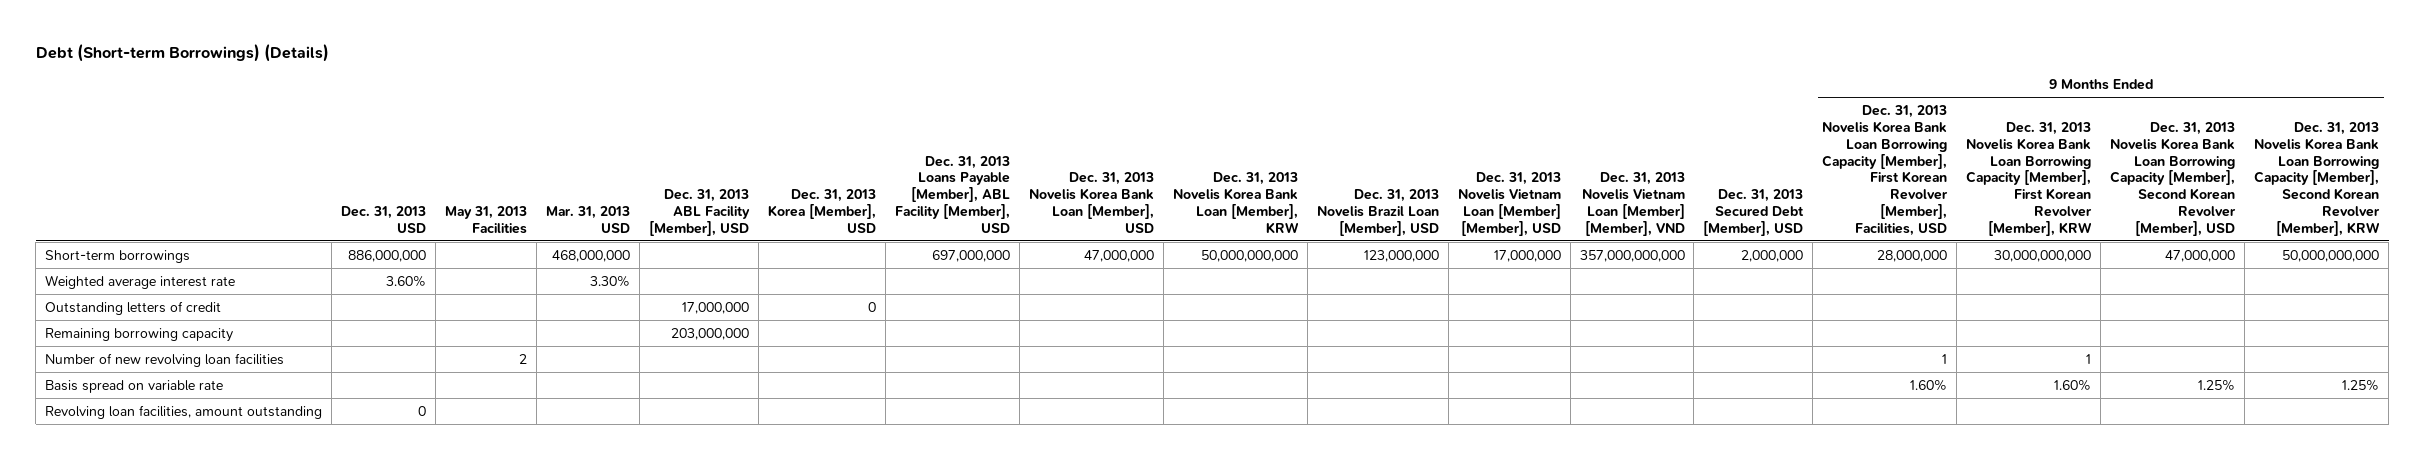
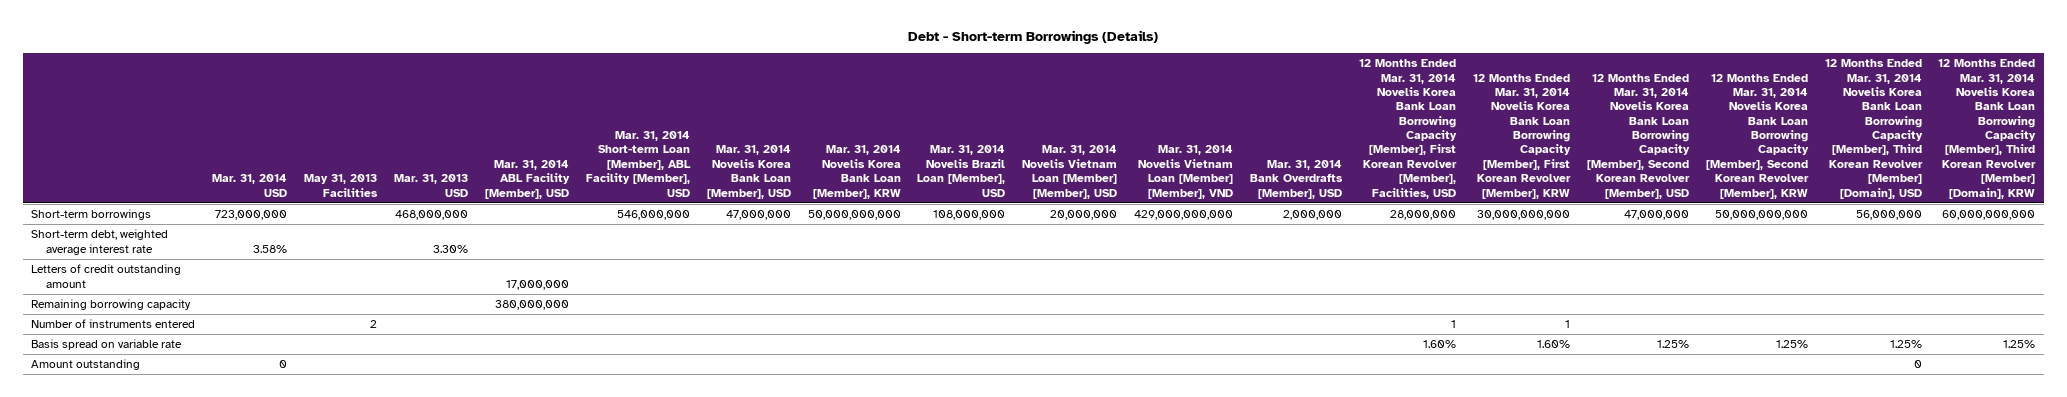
- Debt (Short-term Borrowings) (Details)
+ Debt - Short-term Borrowings (Details)
- | Dec. 31, 2013 USD | May 31, 2013 Facilities | Mar. 31, 2013 USD | Dec. 31, 2013 ABL Facility [Member], USD | Dec. 31, 2013 Korea [Member], USD | Dec. 31, 2013 Loans Payable [Member], ABL Facility [Member], USD | Dec. 31, 2013 Novelis Korea Bank Loan [Member], USD | Dec. 31, 2013 Novelis Korea Bank Loan [Member], KRW | Dec. 31, 2013 Novelis Brazil Loan [Member], USD | Dec. 31, 2013 Novelis Vietnam Loan [Member] [Member], USD | Dec. 31, 2013 Novelis Vietnam Loan [Member] [Member], VND | Dec. 31, 2013 Secured Debt [Member], USD | 9 Months Ended Dec. 31, 2013 Novelis Korea Bank Loan Borrowing Capacity [Member], First Korean Revolver [Member], Facilities, USD | 9 Months Ended Dec. 31, 2013 Novelis Korea Bank Loan Borrowing Capacity [Member], First Korean Revolver [Member], KRW | 9 Months Ended Dec. 31, 2013 Novelis Korea Bank Loan Borrowing Capacity [Member], Second Korean Revolver [Member], USD | 9 Months Ended Dec. 31, 2013 Novelis Korea Bank Loan Borrowing Capacity [Member], Second Korean Revolver [Member], KRW
+ | Mar. 31, 2014 USD | May 31, 2013 Facilities | Mar. 31, 2013 USD | Mar. 31, 2014 ABL Facility [Member], USD | Mar. 31, 2014 Short-term Loan [Member], ABL Facility [Member], USD | Mar. 31, 2014 Novelis Korea Bank Loan [Member], USD | Mar. 31, 2014 Novelis Korea Bank Loan [Member], KRW | Mar. 31, 2014 Novelis Brazil Loan [Member], USD | Mar. 31, 2014 Novelis Vietnam Loan [Member] [Member], USD | Mar. 31, 2014 Novelis Vietnam Loan [Member] [Member], VND | Mar. 31, 2014 Bank Overdrafts [Member], USD | 12 Months Ended Mar. 31, 2014 Novelis Korea Bank Loan Borrowing Capacity [Member], First Korean Revolver [Member], Facilities, USD | 12 Months Ended Mar. 31, 2014 Novelis Korea Bank Loan Borrowing Capacity [Member], First Korean Revolver [Member], KRW | 12 Months Ended Mar. 31, 2014 Novelis Korea Bank Loan Borrowing Capacity [Member], Second Korean Revolver [Member], USD | 12 Months Ended Mar. 31, 2014 Novelis Korea Bank Loan Borrowing Capacity [Member], Second Korean Revolver [Member], KRW | 12 Months Ended Mar. 31, 2014 Novelis Korea Bank Loan Borrowing Capacity [Member], Third Korean Revolver [Member] [Domain], USD | 12 Months Ended Mar. 31, 2014 Novelis Korea Bank Loan Borrowing Capacity [Member], Third Korean Revolver [Member] [Domain], KRW
- Weighted average interest rate | 3.60% | | 3.30% | | | | | | | | | | | | |
- Outstanding letters of credit | | | | 17,000,000 | 0 | | | | | | | | | | |
+ Short-term debt, weighted average interest rate | 3.58% | | 3.30% | | | | | | | | | | | | | |
+ Letters of credit outstanding amount | | | | 17,000,000 | | | | | | | | | | | | |
- Number of new revolving loan facilities | | 2 | | | | | | | | | | | 1 | 1 | |
+ Number of instruments entered | | 2 | | | | | | | | | | 1 | 1 | | | |
- Revolving loan facilities, amount outstanding | 0 | | | | | | | | | | | | | | |
+ Amount outstanding | 0 | | | | | | | | | | | | | | | 0 |

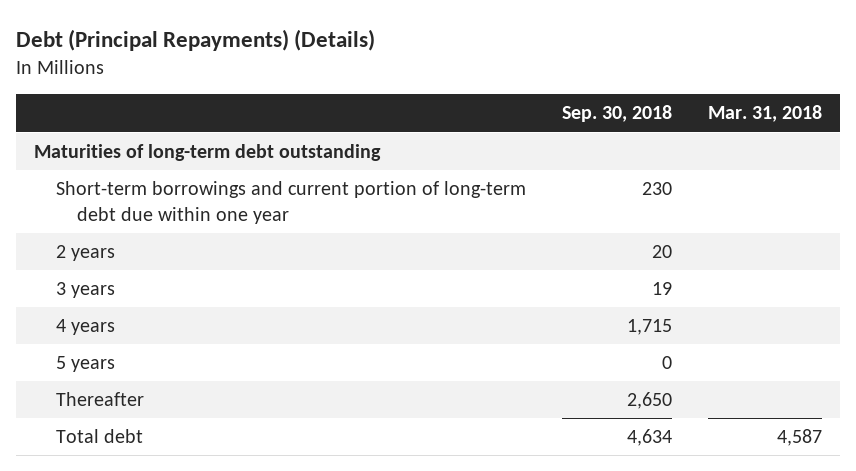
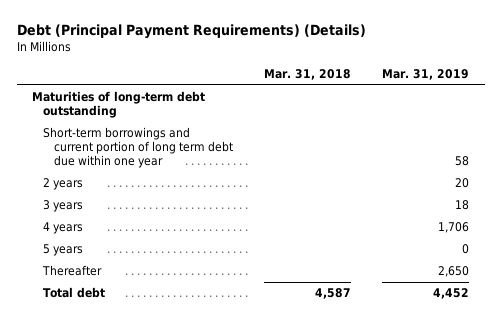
- Debt (Principal Repayments) (Details)
+ Debt (Principal Payment Requirements) (Details)
- | Sep. 30, 2018 | Mar. 31, 2018
+ | Mar. 31, 2018 | Mar. 31, 2019
- Short-term borrowings and current portion of long-term debt due within one year | 230 |
+ Short-term borrowings and current portion of long term debt due within one year | | 58

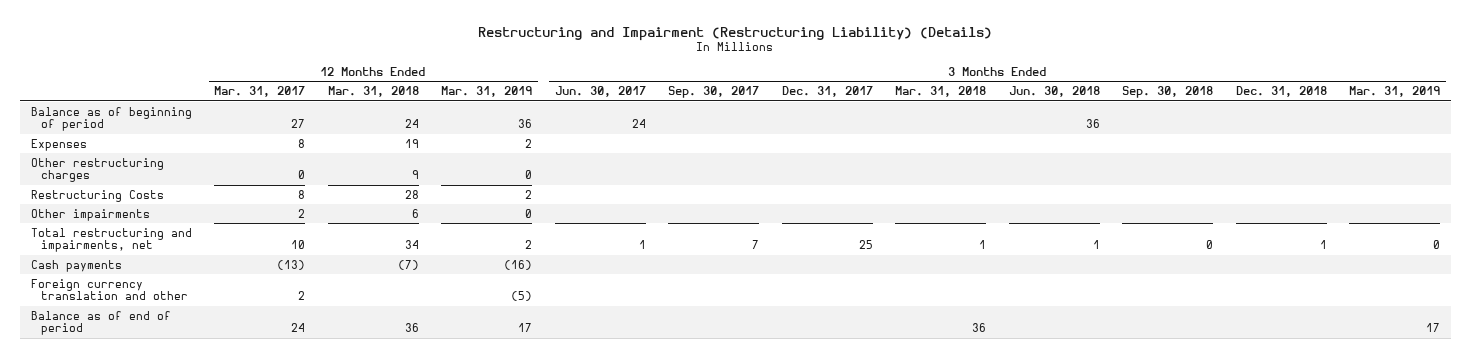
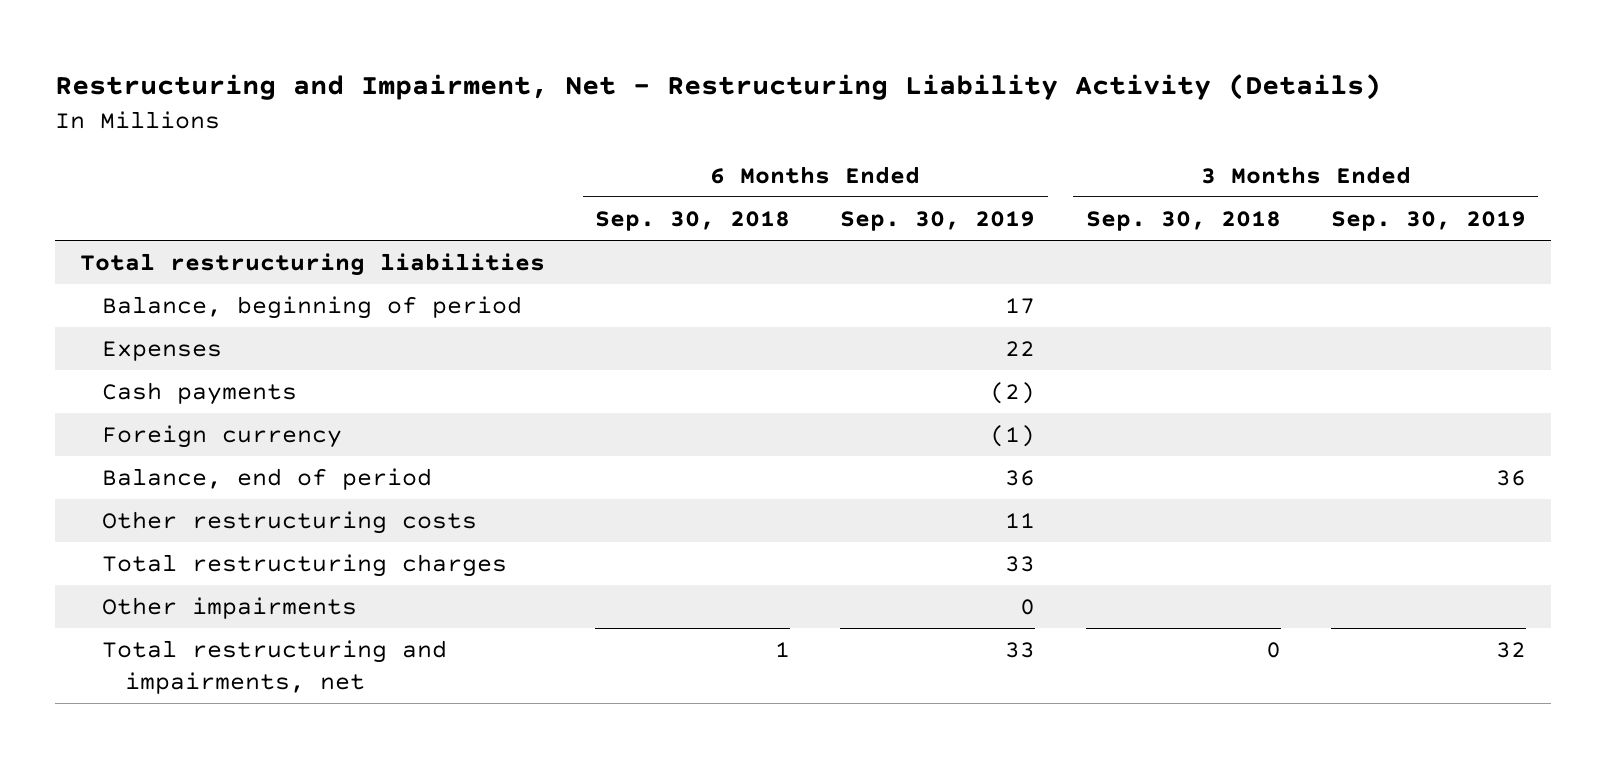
- Restructuring and Impairment (Restructuring Liability) (Details)
+ Restructuring and Impairment, Net - Restructuring Liability Activity (Details)
- | 12 Months Ended Mar. 31, 2017 | 12 Months Ended Mar. 31, 2018 | 12 Months Ended Mar. 31, 2019 | 3 Months Ended Jun. 30, 2017 | 3 Months Ended Sep. 30, 2017 | 3 Months Ended Dec. 31, 2017 | 3 Months Ended Mar. 31, 2018 | 3 Months Ended Jun. 30, 2018 | 3 Months Ended Sep. 30, 2018 | 3 Months Ended Dec. 31, 2018 | 3 Months Ended Mar. 31, 2019
+ | 6 Months Ended Sep. 30, 2018 | 6 Months Ended Sep. 30, 2019 | 3 Months Ended Sep. 30, 2018 | 3 Months Ended Sep. 30, 2019
- Balance as of beginning of period | 27 | 24 | 36 | 24 | | | | 36 | | |
+ Total restructuring liabilities
+ Balance, beginning of period | | 17 | |
- Other restructuring charges | 0 | 9 | 0 | | | | | | | |
- Restructuring Costs | 8 | 28 | 2 | | | | | | | |
moved up: Cash payments | | (2) | |
+ Foreign currency | | (1) | |
+ Balance, end of period | | 36 | | 36
+ Other restructuring costs | | 11 | |
+ Total restructuring charges | | 33 | |
- Foreign currency translation and other | 2 | | (5) | | | | | | | |
- Balance as of end of period | 24 | 36 | 17 | | | | 36 | | | | 17

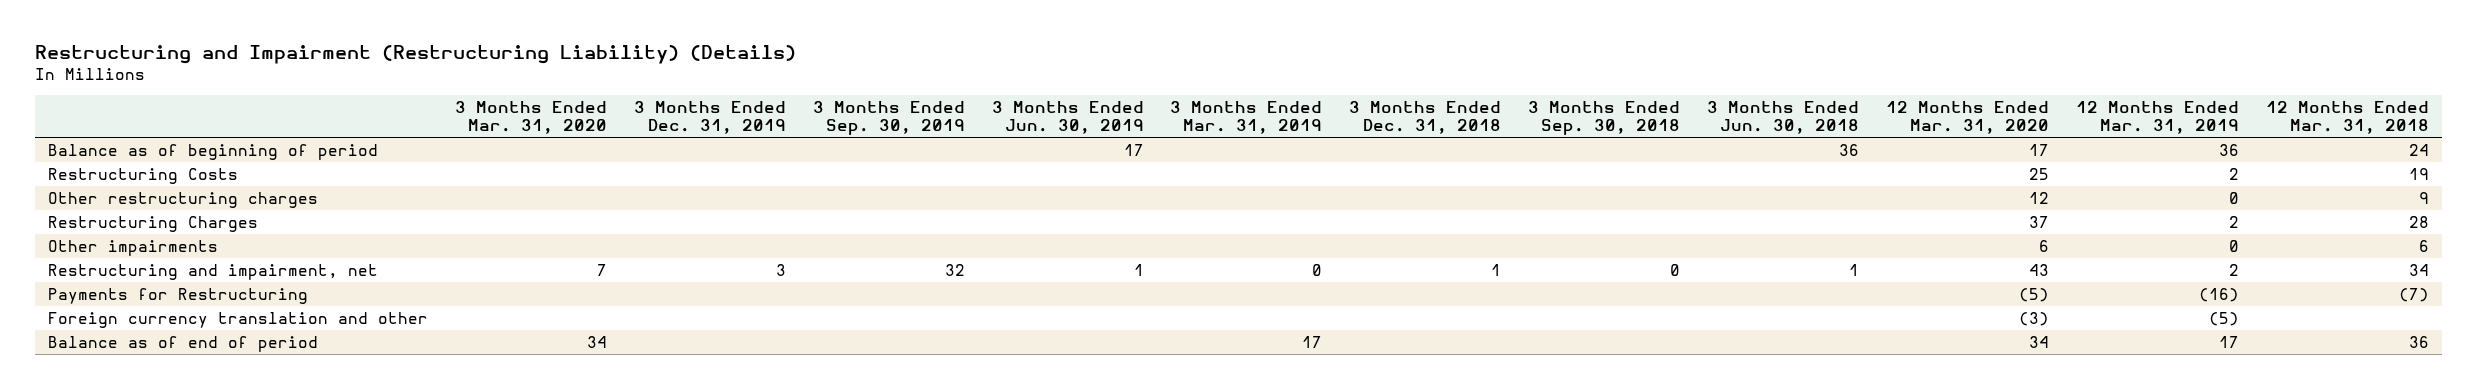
- Restructuring and Impairment, Net - Restructuring Liability Activity (Details)
+ Restructuring and Impairment (Restructuring Liability) (Details)
- | 6 Months Ended Sep. 30, 2018 | 6 Months Ended Sep. 30, 2019 | 3 Months Ended Sep. 30, 2018 | 3 Months Ended Sep. 30, 2019
+ | 3 Months Ended Mar. 31, 2020 | 3 Months Ended Dec. 31, 2019 | 3 Months Ended Sep. 30, 2019 | 3 Months Ended Jun. 30, 2019 | 3 Months Ended Mar. 31, 2019 | 3 Months Ended Dec. 31, 2018 | 3 Months Ended Sep. 30, 2018 | 3 Months Ended Jun. 30, 2018 | 12 Months Ended Mar. 31, 2020 | 12 Months Ended Mar. 31, 2019 | 12 Months Ended Mar. 31, 2018
- Total restructuring liabilities
- Balance, beginning of period | | 17 | |
- Expenses | | 22 | |
- Cash payments | | (2) | |
- Foreign currency | | (1) | |
- Balance, end of period | | 36 | | 36
- Other restructuring costs | | 11 | |
- Total restructuring charges | | 33 | |
+ Balance as of beginning of period | | | | 17 | | | | 36 | 17 | 36 | 24
+ Restructuring Costs | | | | | | | | | 25 | 2 | 19
+ Other restructuring charges | | | | | | | | | 12 | 0 | 9
+ Restructuring Charges | | | | | | | | | 37 | 2 | 28
- Total restructuring and impairments, net | 1 | 33 | 0 | 32
+ Restructuring and impairment, net | 7 | 3 | 32 | 1 | 0 | 1 | 0 | 1 | 43 | 2 | 34
+ Payments for Restructuring | | | | | | | | | (5) | (16) | (7)
+ Foreign currency translation and other | | | | | | | | | (3) | (5) |
+ Balance as of end of period | 34 | | | | 17 | | | | 34 | 17 | 36

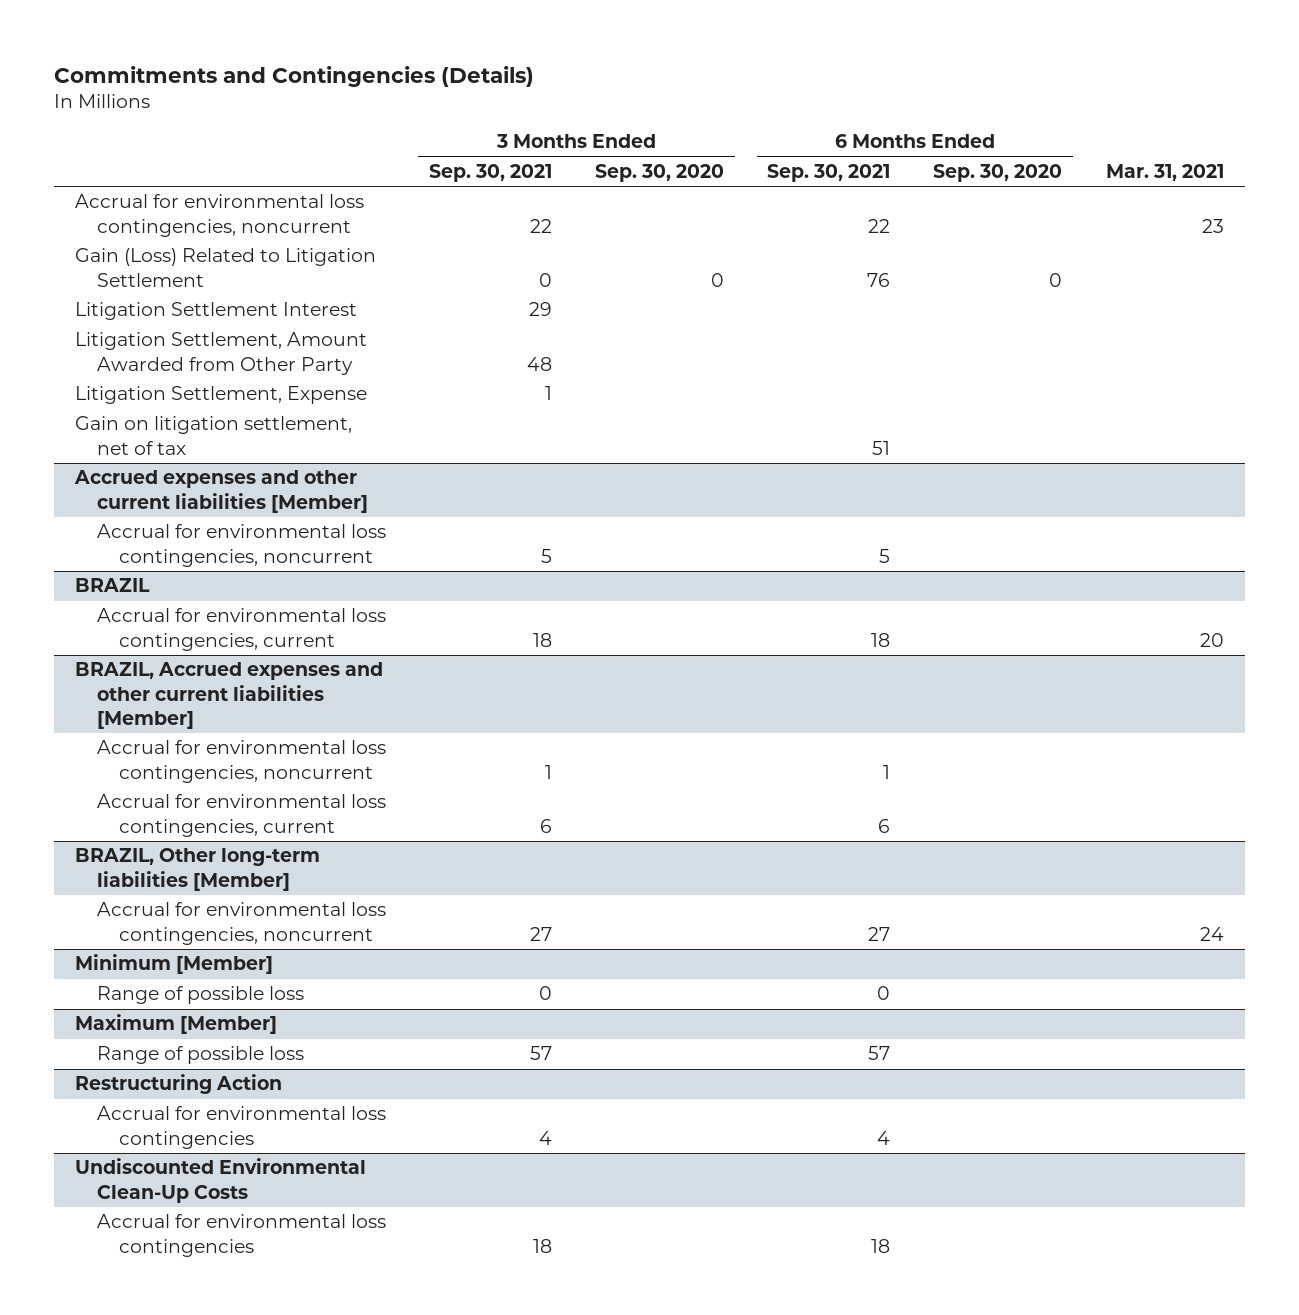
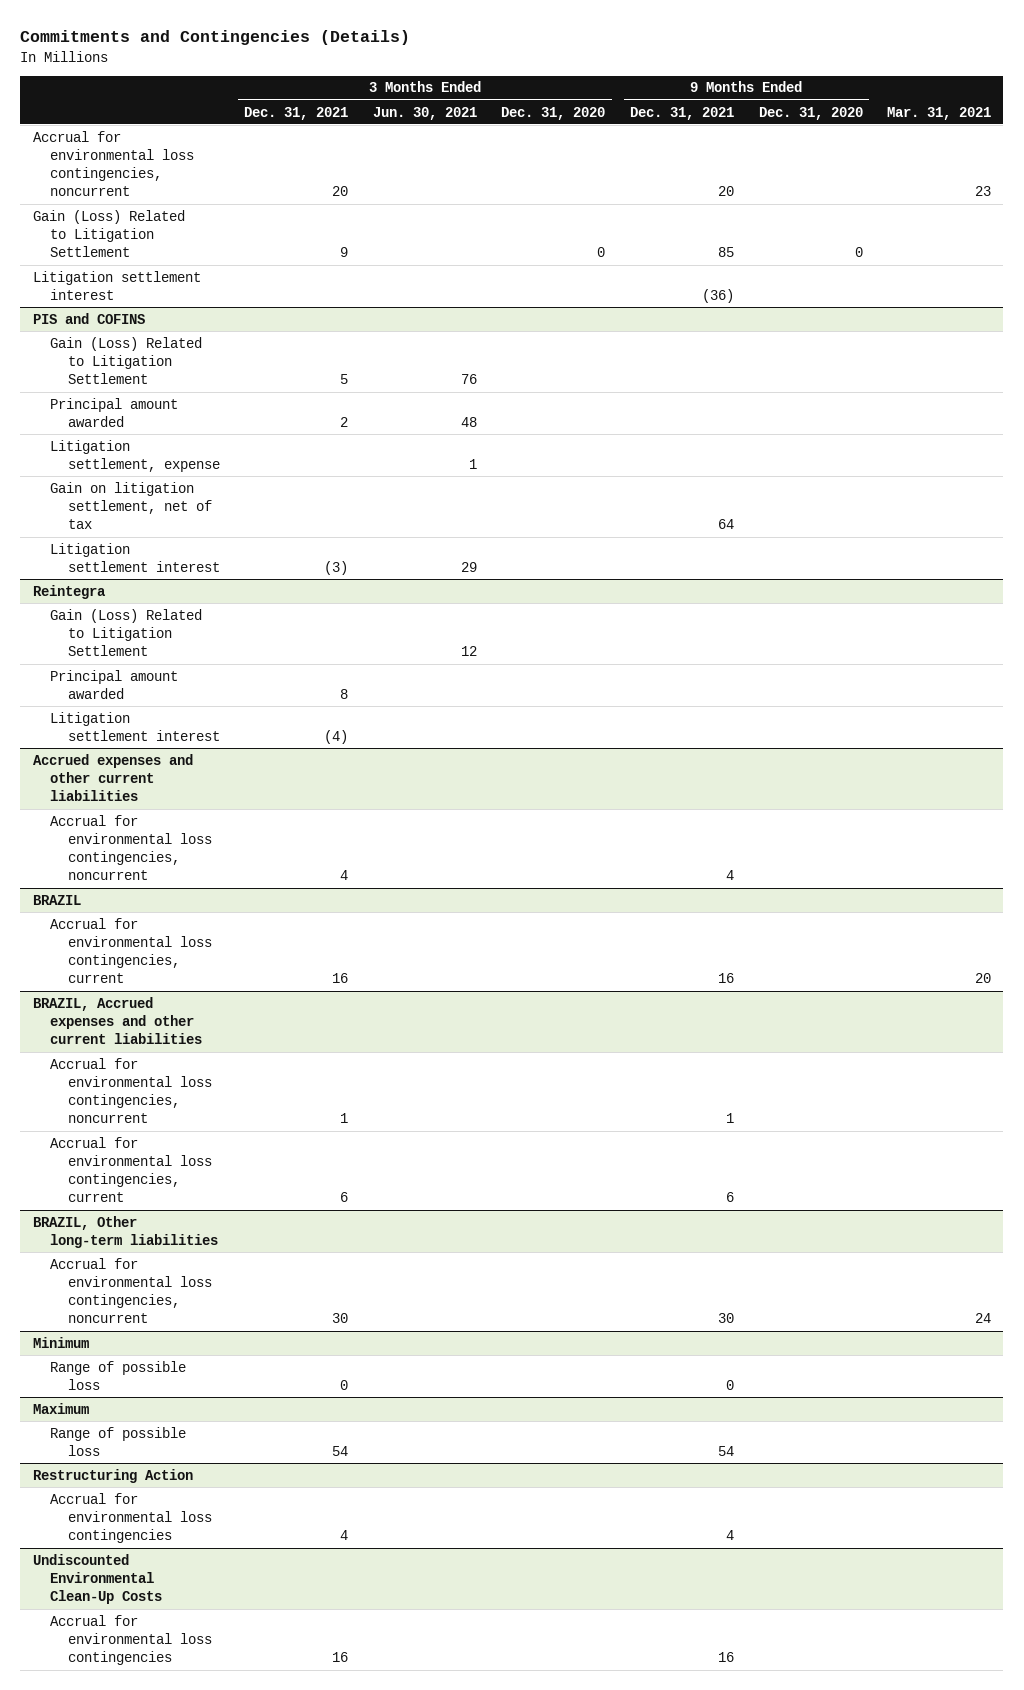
- | 3 Months Ended Sep. 30, 2021 | 3 Months Ended Sep. 30, 2020 | 6 Months Ended Sep. 30, 2021 | 6 Months Ended Sep. 30, 2020 | Mar. 31, 2021
+ | 3 Months Ended Dec. 31, 2021 | 3 Months Ended Jun. 30, 2021 | 3 Months Ended Dec. 31, 2020 | 9 Months Ended Dec. 31, 2021 | 9 Months Ended Dec. 31, 2020 | Mar. 31, 2021
- Litigation Settlement Interest | 29 | | | |
- Litigation Settlement, Amount Awarded from Other Party | 48 | | | |
- Litigation Settlement, Expense | 1 | | | |
- Gain on litigation settlement, net of tax | | | 51 | |
- Accrued expenses and other current liabilities [Member]
+ Litigation settlement interest | | | | (36) | |
+ PIS and COFINS
+ Gain (Loss) Related to Litigation Settlement | 5 | 76 | | | |
+ Principal amount awarded | 2 | 48 | | | |
+ Litigation settlement, expense | | 1 | | | |
+ Gain on litigation settlement, net of tax | | | | 64 | |
+ Litigation settlement interest | (3) | 29 | | | |
+ Reintegra
+ Gain (Loss) Related to Litigation Settlement | | 12 | | | |
+ Principal amount awarded | 8 | | | | |
+ Litigation settlement interest | (4) | | | | |
+ Accrued expenses and other current liabilities
- BRAZIL, Accrued expenses and other current liabilities [Member]
+ BRAZIL, Accrued expenses and other current liabilities
- BRAZIL, Other long-term liabilities [Member]
+ BRAZIL, Other long-term liabilities
- Minimum [Member]
+ Minimum
- Maximum [Member]
+ Maximum

